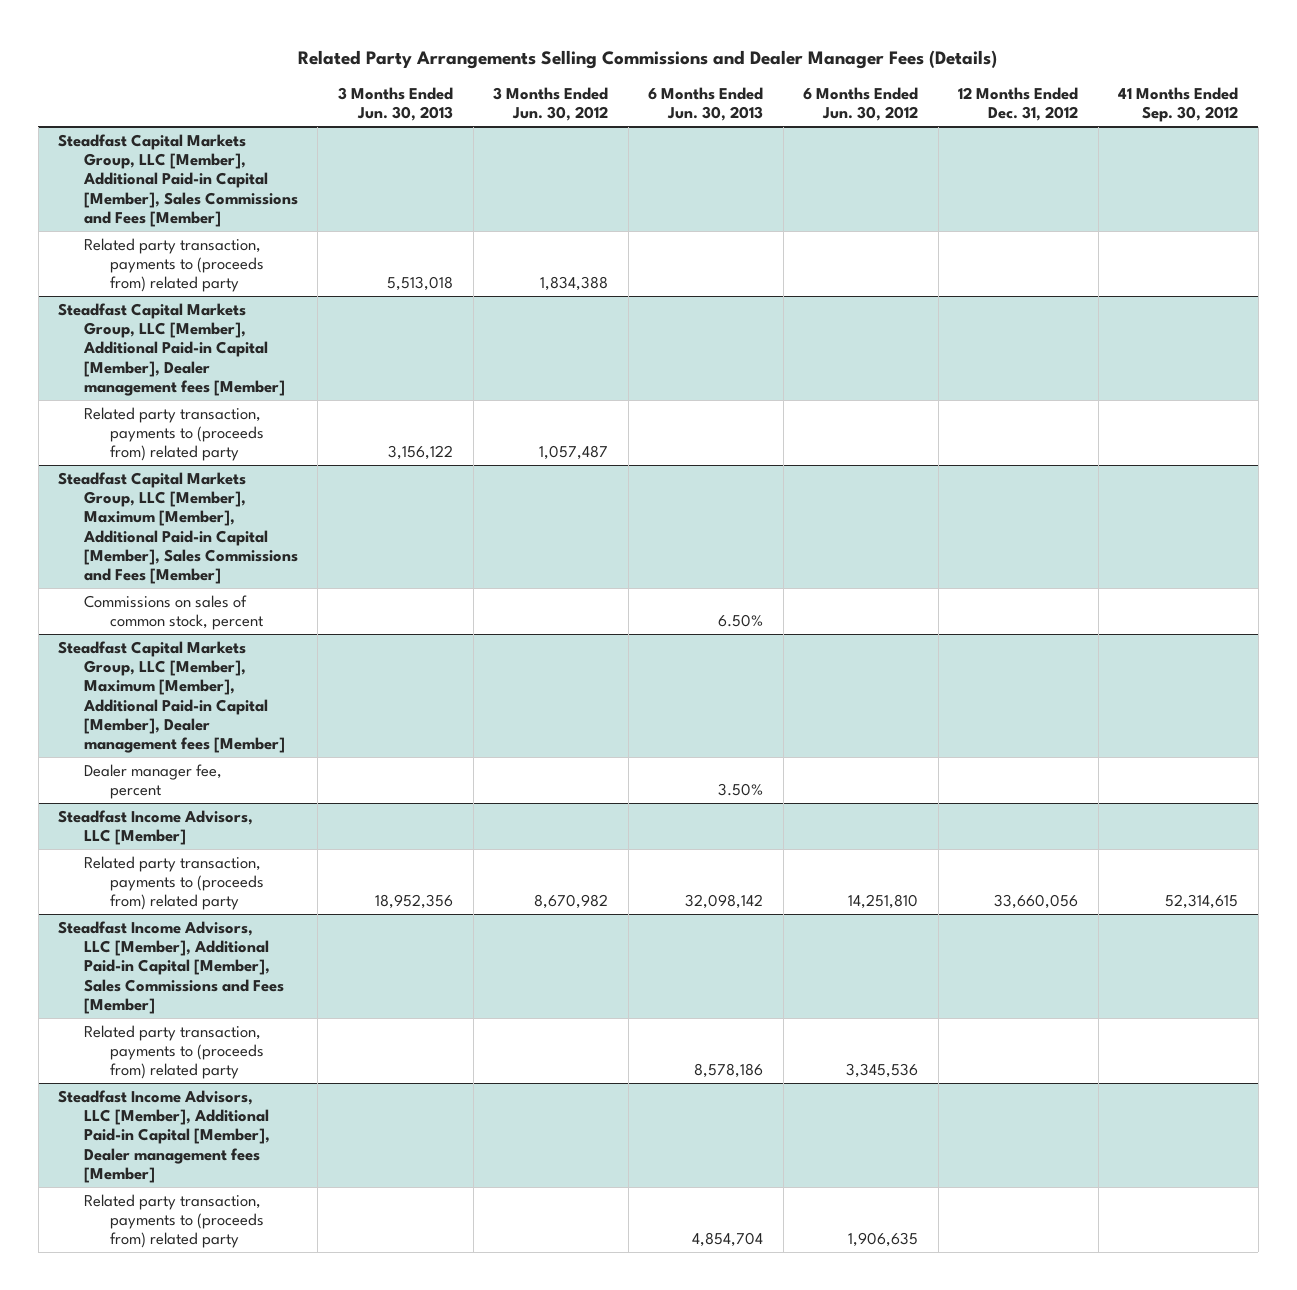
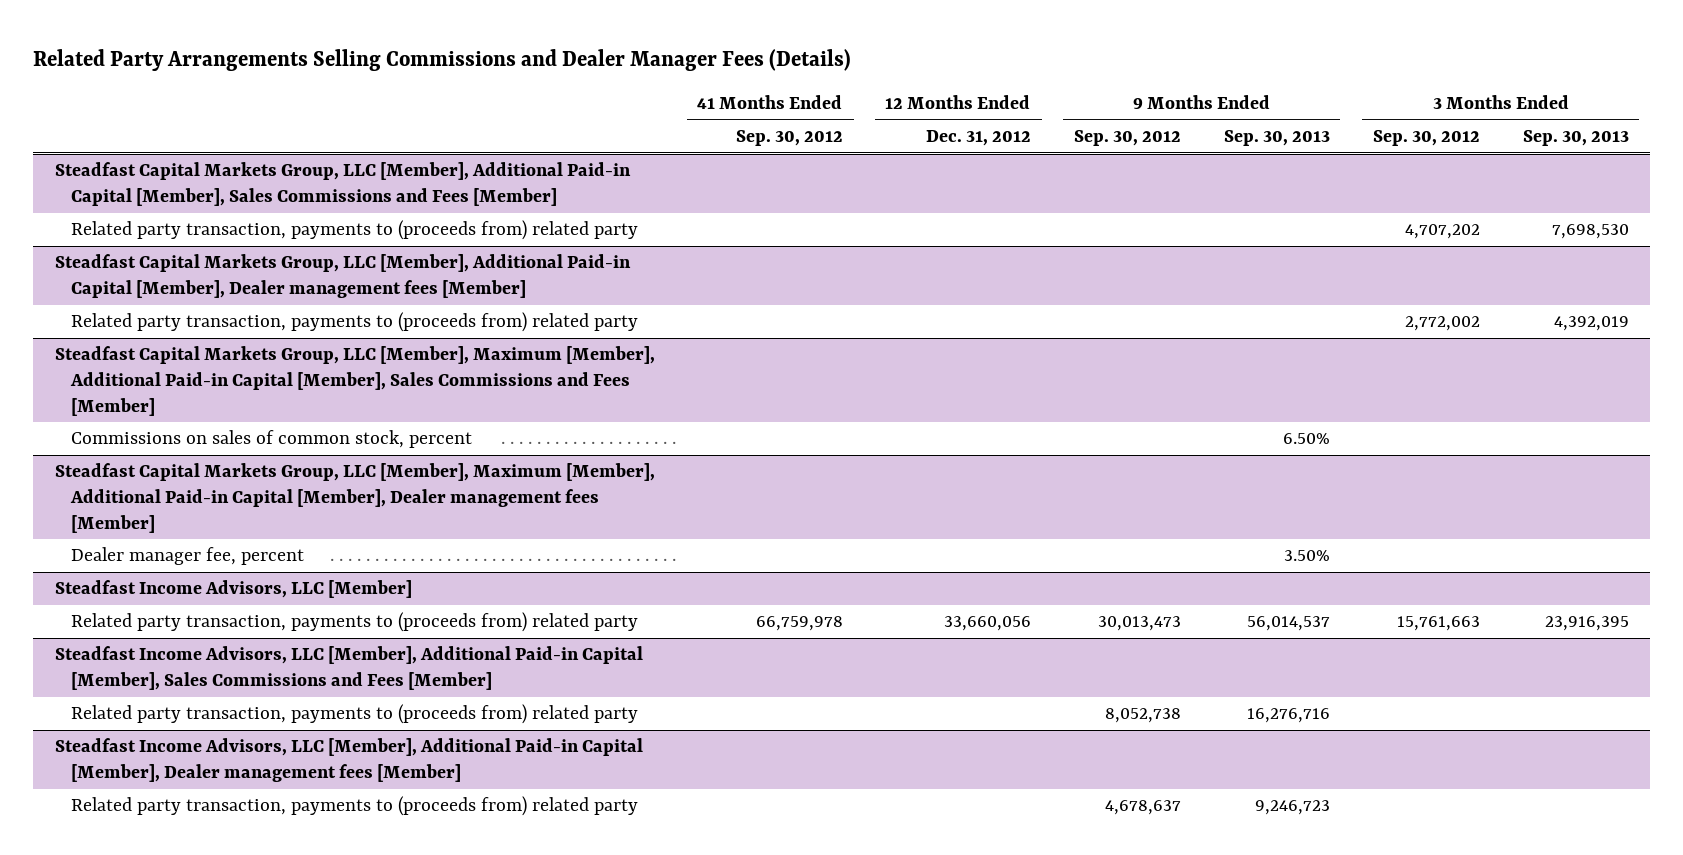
- | 3 Months Ended Jun. 30, 2013 | 3 Months Ended Jun. 30, 2012 | 6 Months Ended Jun. 30, 2013 | 6 Months Ended Jun. 30, 2012 | 12 Months Ended Dec. 31, 2012 | 41 Months Ended Sep. 30, 2012
+ | 41 Months Ended Sep. 30, 2012 | 12 Months Ended Dec. 31, 2012 | 9 Months Ended Sep. 30, 2012 | 9 Months Ended Sep. 30, 2013 | 3 Months Ended Sep. 30, 2012 | 3 Months Ended Sep. 30, 2013
@ Steadfast Income Advisors, LLC [Member]
- Related party transaction, payments to (proceeds from) related party | 18,952,356 | 8,670,982 | 32,098,142 | 14,251,810 | 33,660,056 | 52,314,615
+ Related party transaction, payments to (proceeds from) related party | 66,759,978 | 33,660,056 | 30,013,473 | 56,014,537 | 15,761,663 | 23,916,395

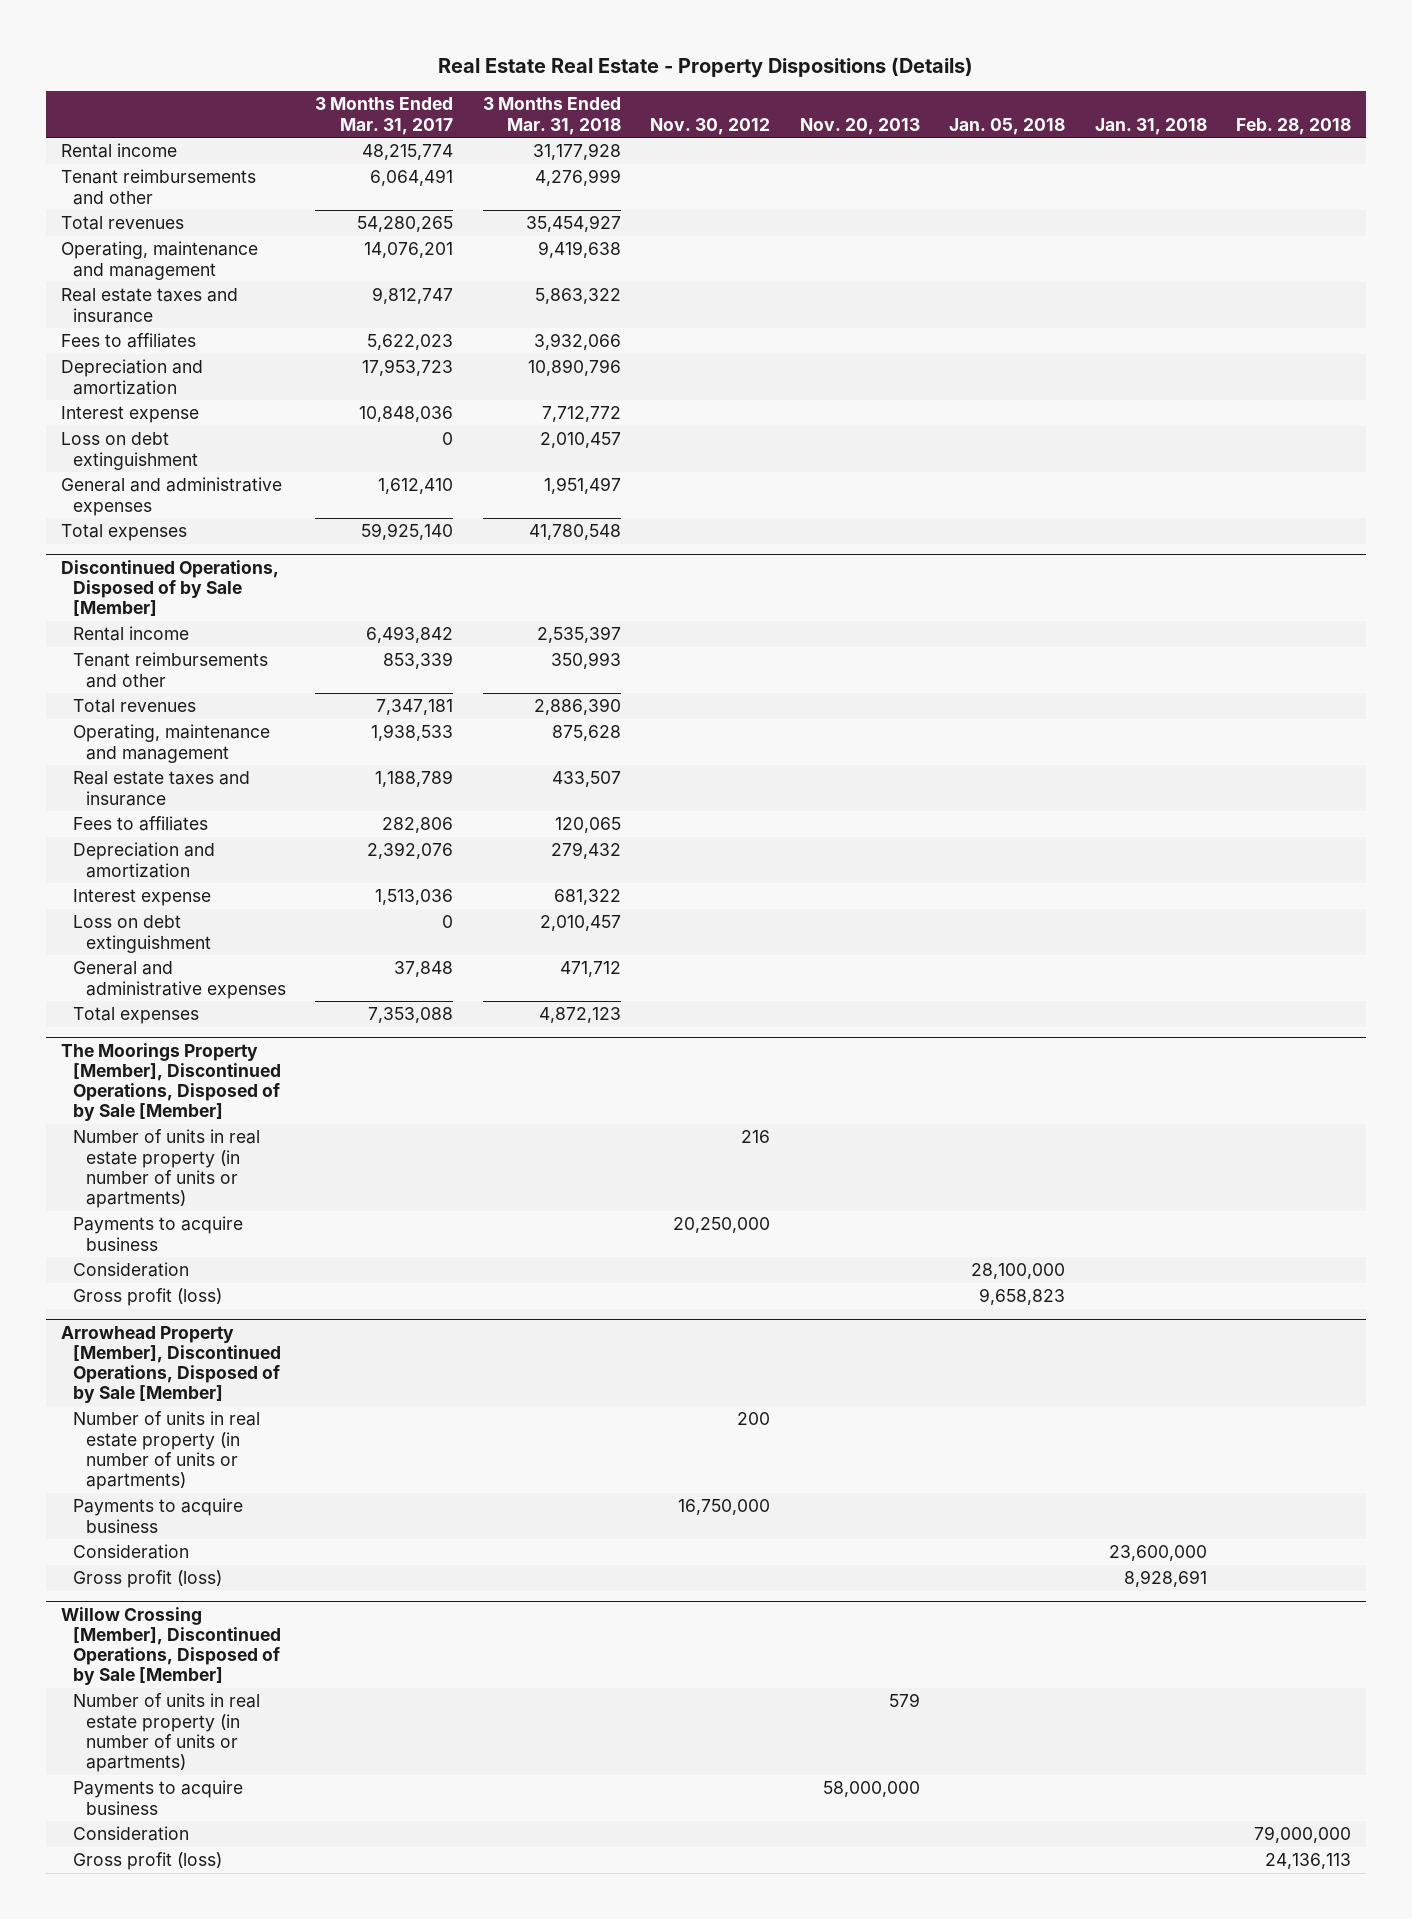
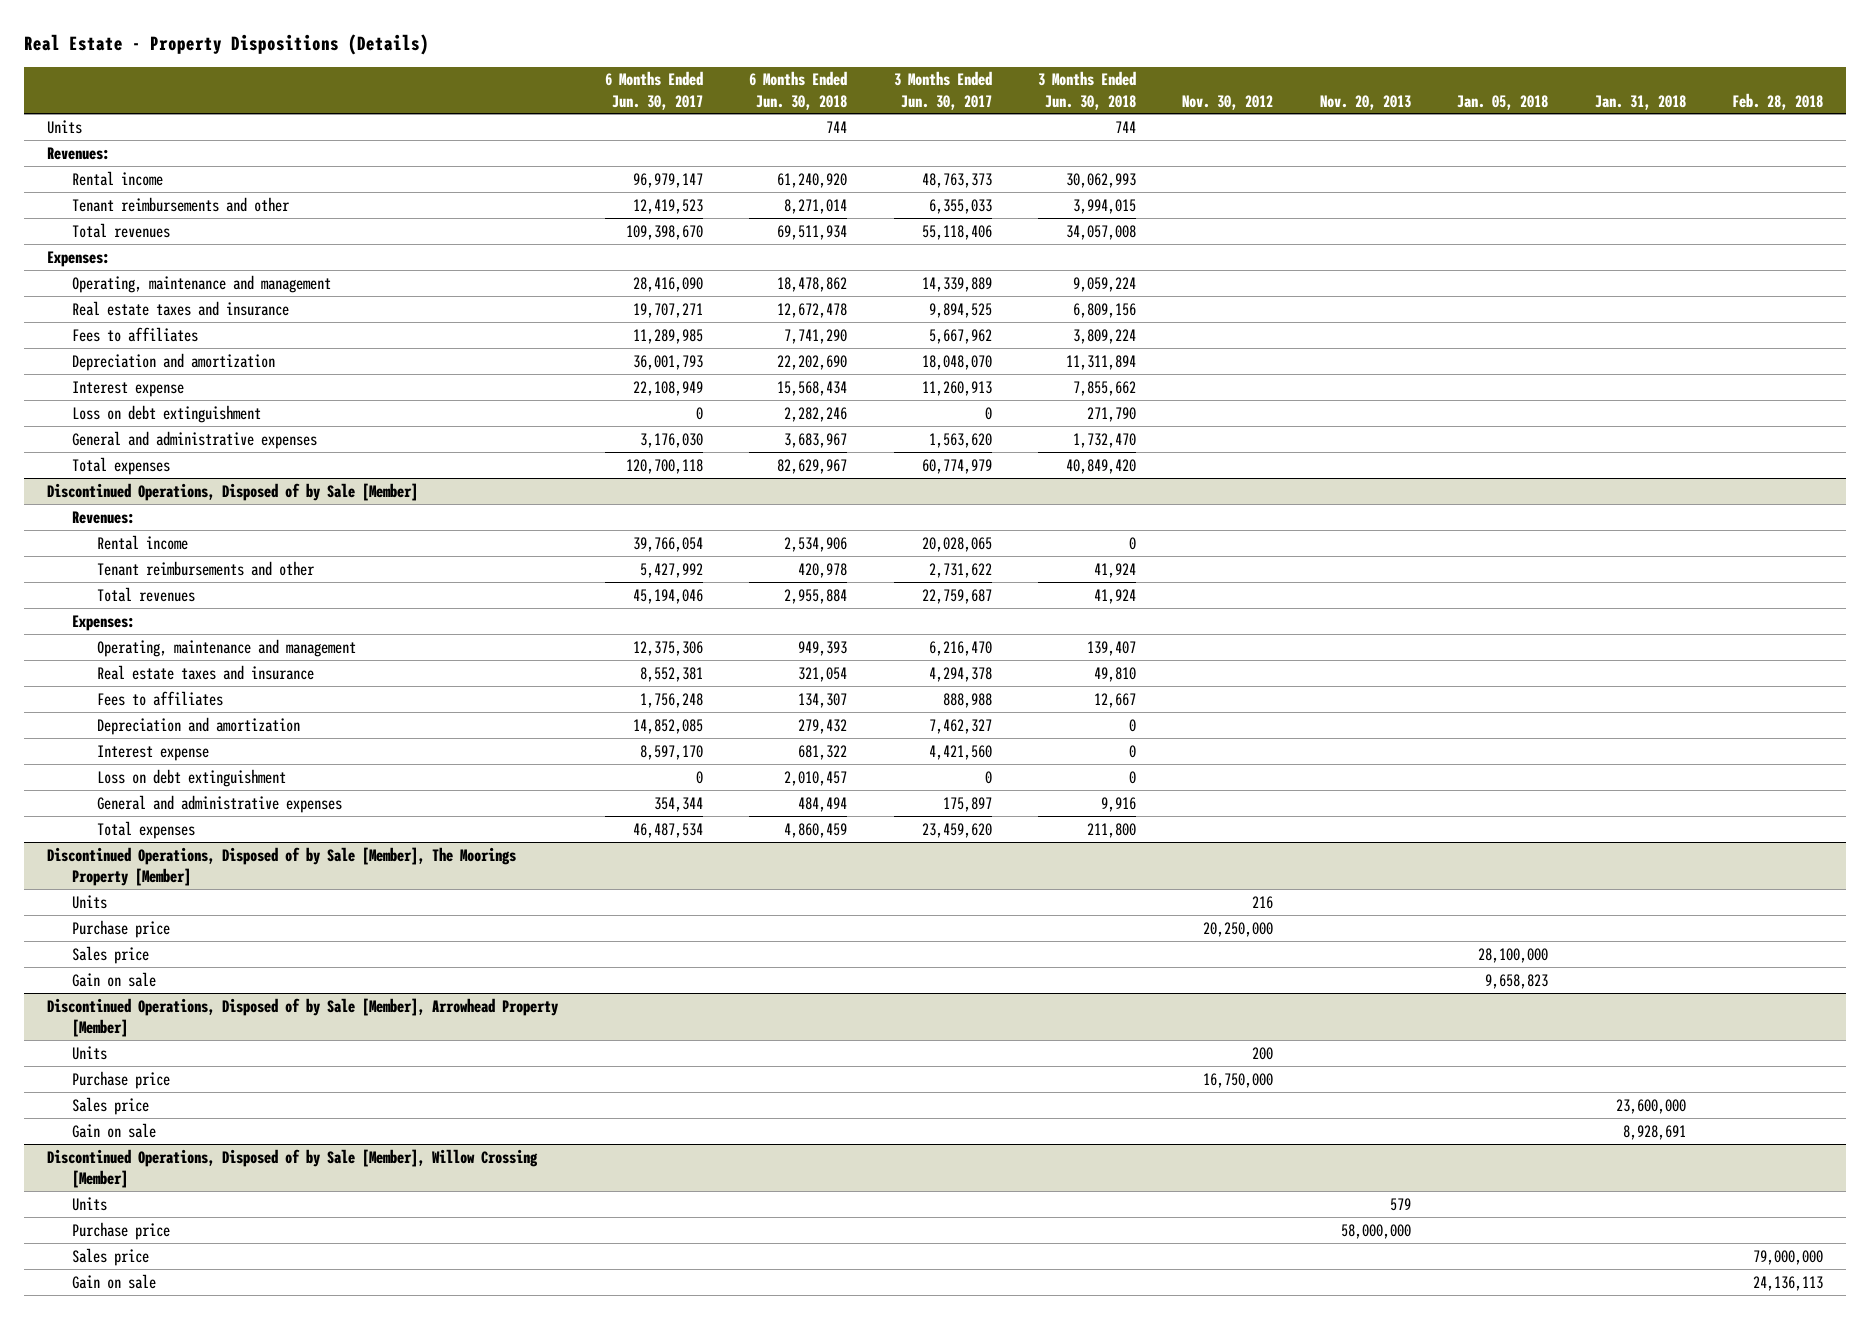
- Real Estate Real Estate - Property Dispositions (Details)
+ Real Estate - Property Dispositions (Details)
- | 3 Months Ended Mar. 31, 2017 | 3 Months Ended Mar. 31, 2018 | Nov. 30, 2012 | Nov. 20, 2013 | Jan. 05, 2018 | Jan. 31, 2018 | Feb. 28, 2018
+ | 6 Months Ended Jun. 30, 2017 | 6 Months Ended Jun. 30, 2018 | 3 Months Ended Jun. 30, 2017 | 3 Months Ended Jun. 30, 2018 | Nov. 30, 2012 | Nov. 20, 2013 | Jan. 05, 2018 | Jan. 31, 2018 | Feb. 28, 2018
+ Units | | 744 | | 744 | | | | |
+ Revenues:
+ Expenses:
@ Discontinued Operations, Disposed of by Sale [Member]
+ Revenues:
+ Expenses:
- The Moorings Property [Member], Discontinued Operations, Disposed of by Sale [Member]
- Number of units in real estate property (in number of units or apartments) | | | 216 | | | |
- Payments to acquire business | | | 20,250,000 | | | |
- Consideration | | | | | 28,100,000 | |
- Gross profit (loss) | | | | | 9,658,823 | |
- Arrowhead Property [Member], Discontinued Operations, Disposed of by Sale [Member]
- Number of units in real estate property (in number of units or apartments) | | | 200 | | | |
- Payments to acquire business | | | 16,750,000 | | | |
- Consideration | | | | | | 23,600,000 |
- Gross profit (loss) | | | | | | 8,928,691 |
- Willow Crossing [Member], Discontinued Operations, Disposed of by Sale [Member]
- Number of units in real estate property (in number of units or apartments) | | | | 579 | | |
- Payments to acquire business | | | | 58,000,000 | | |
- Consideration | | | | | | | 79,000,000
- Gross profit (loss) | | | | | | | 24,136,113
+ Discontinued Operations, Disposed of by Sale [Member], The Moorings Property [Member]
+ Units | | | | | 216 | | | |
+ Purchase price | | | | | 20,250,000 | | | |
+ Sales price | | | | | | | 28,100,000 | |
+ Gain on sale | | | | | | | 9,658,823 | |
+ Discontinued Operations, Disposed of by Sale [Member], Arrowhead Property [Member]
+ Units | | | | | 200 | | | |
+ Purchase price | | | | | 16,750,000 | | | |
+ Sales price | | | | | | | | 23,600,000 |
+ Gain on sale | | | | | | | | 8,928,691 |
+ Discontinued Operations, Disposed of by Sale [Member], Willow Crossing [Member]
+ Units | | | | | | 579 | | |
+ Purchase price | | | | | | 58,000,000 | | |
+ Sales price | | | | | | | | | 79,000,000
+ Gain on sale | | | | | | | | | 24,136,113

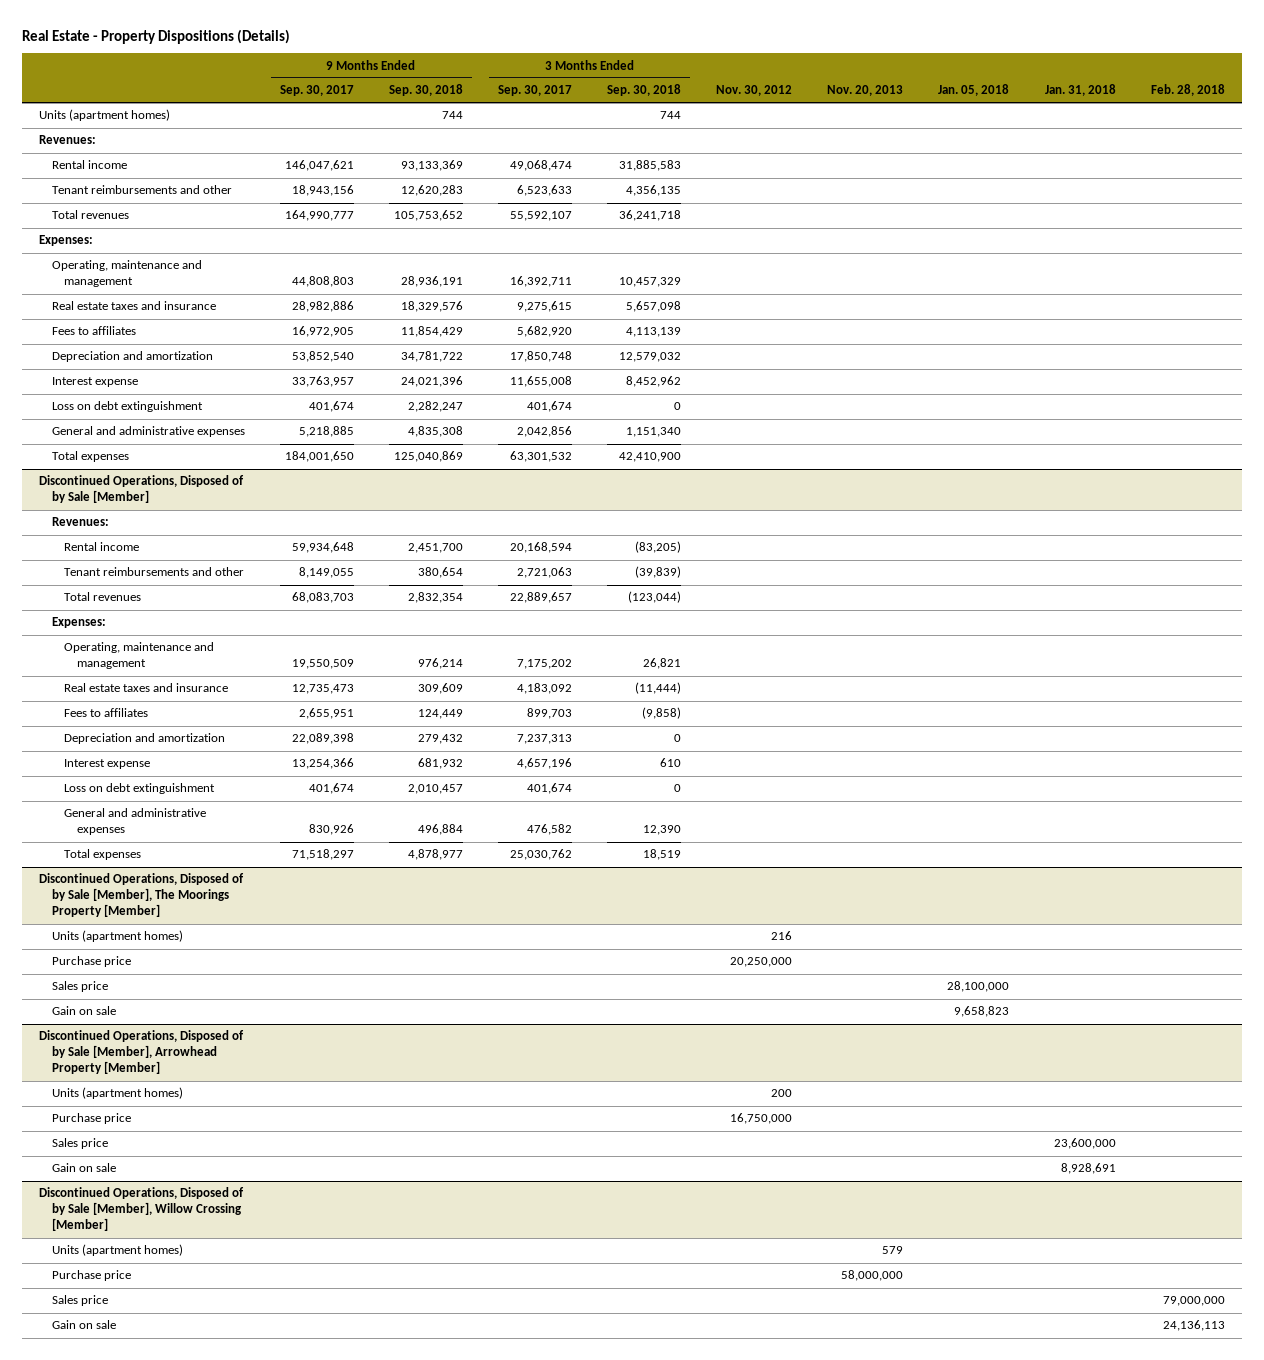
- | 6 Months Ended Jun. 30, 2017 | 6 Months Ended Jun. 30, 2018 | 3 Months Ended Jun. 30, 2017 | 3 Months Ended Jun. 30, 2018 | Nov. 30, 2012 | Nov. 20, 2013 | Jan. 05, 2018 | Jan. 31, 2018 | Feb. 28, 2018
+ | 9 Months Ended Sep. 30, 2017 | 9 Months Ended Sep. 30, 2018 | 3 Months Ended Sep. 30, 2017 | 3 Months Ended Sep. 30, 2018 | Nov. 30, 2012 | Nov. 20, 2013 | Jan. 05, 2018 | Jan. 31, 2018 | Feb. 28, 2018
- Units | | 744 | | 744 | | | | |
+ Units (apartment homes) | | 744 | | 744 | | | | |
@ Discontinued Operations, Disposed of by Sale [Member], The Moorings Property [Member]
- Units | | | | | 216 | | | |
+ Units (apartment homes) | | | | | 216 | | | |
@ Discontinued Operations, Disposed of by Sale [Member], Arrowhead Property [Member]
- Units | | | | | 200 | | | |
+ Units (apartment homes) | | | | | 200 | | | |
@ Discontinued Operations, Disposed of by Sale [Member], Willow Crossing [Member]
- Units | | | | | | 579 | | |
+ Units (apartment homes) | | | | | | 579 | | |

